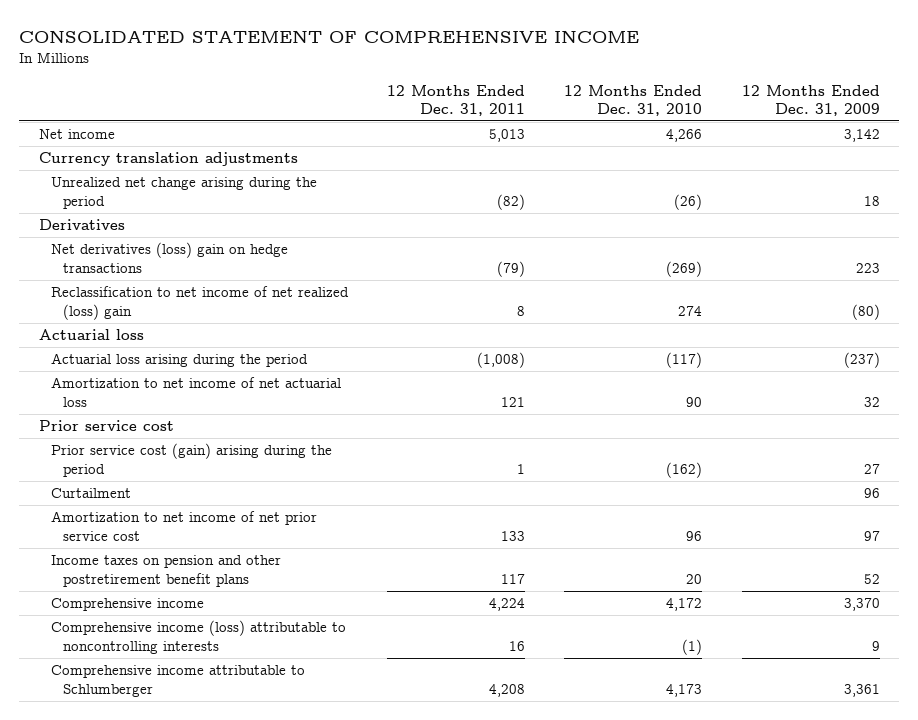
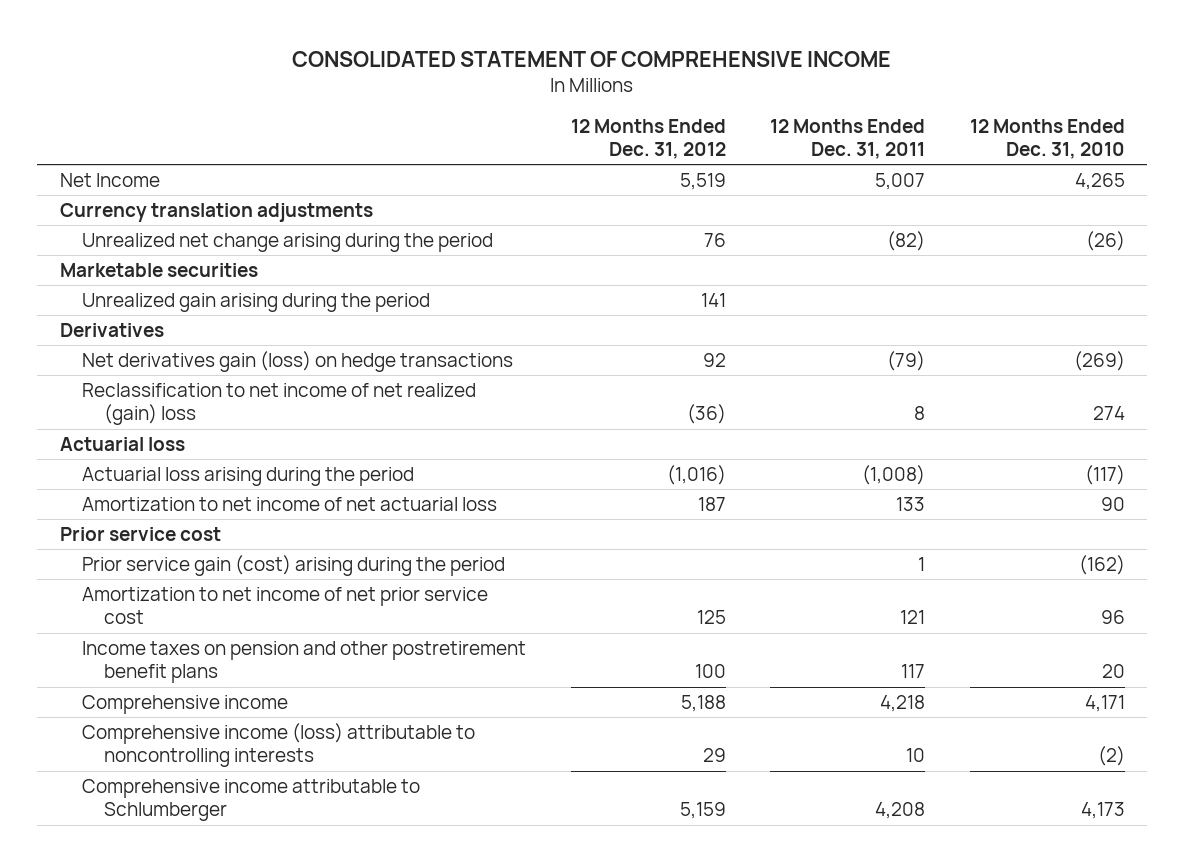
- | 12 Months Ended Dec. 31, 2011 | 12 Months Ended Dec. 31, 2010 | 12 Months Ended Dec. 31, 2009
+ | 12 Months Ended Dec. 31, 2012 | 12 Months Ended Dec. 31, 2011 | 12 Months Ended Dec. 31, 2010
- Net income | 5,013 | 4,266 | 3,142
+ Net Income | 5,519 | 5,007 | 4,265
+ Marketable securities
+ Unrealized gain arising during the period | 141 | |
- Net derivatives (loss) gain on hedge transactions | (79) | (269) | 223
- Reclassification to net income of net realized (loss) gain | 8 | 274 | (80)
+ Net derivatives gain (loss) on hedge transactions | 92 | (79) | (269)
+ Reclassification to net income of net realized (gain) loss | (36) | 8 | 274
- Amortization to net income of net actuarial loss | 121 | 90 | 32
+ Amortization to net income of net actuarial loss | 187 | 133 | 90
- Prior service cost (gain) arising during the period | 1 | (162) | 27
- Curtailment | | | 96
- Amortization to net income of net prior service cost | 133 | 96 | 97
+ Prior service gain (cost) arising during the period | | 1 | (162)
+ Amortization to net income of net prior service cost | 125 | 121 | 96
- Comprehensive income | 4,224 | 4,172 | 3,370
- Comprehensive income (loss) attributable to noncontrolling interests | 16 | (1) | 9
+ Comprehensive income | 5,188 | 4,218 | 4,171
+ Comprehensive income (loss) attributable to noncontrolling interests | 29 | 10 | (2)

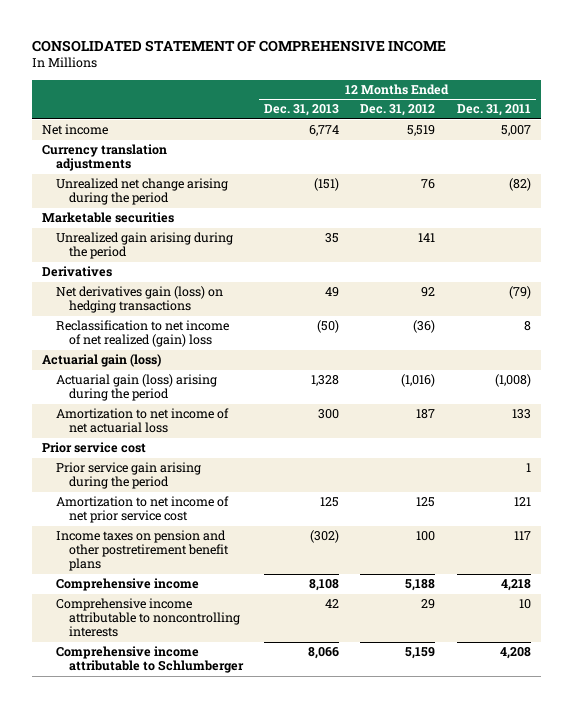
- | 12 Months Ended Dec. 31, 2012 | 12 Months Ended Dec. 31, 2011 | 12 Months Ended Dec. 31, 2010
+ | 12 Months Ended Dec. 31, 2013 | 12 Months Ended Dec. 31, 2012 | 12 Months Ended Dec. 31, 2011
- Net Income | 5,519 | 5,007 | 4,265
+ Net income | 6,774 | 5,519 | 5,007
- Net derivatives gain (loss) on hedge transactions | 92 | (79) | (269)
+ Net derivatives gain (loss) on hedging transactions | 49 | 92 | (79)
- Actuarial loss
- Actuarial loss arising during the period | (1,016) | (1,008) | (117)
+ Actuarial gain (loss)
+ Actuarial gain (loss) arising during the period | 1,328 | (1,016) | (1,008)
- Prior service gain (cost) arising during the period | | 1 | (162)
+ Prior service gain arising during the period | | | 1
- Comprehensive income (loss) attributable to noncontrolling interests | 29 | 10 | (2)
+ Comprehensive income attributable to noncontrolling interests | 42 | 29 | 10

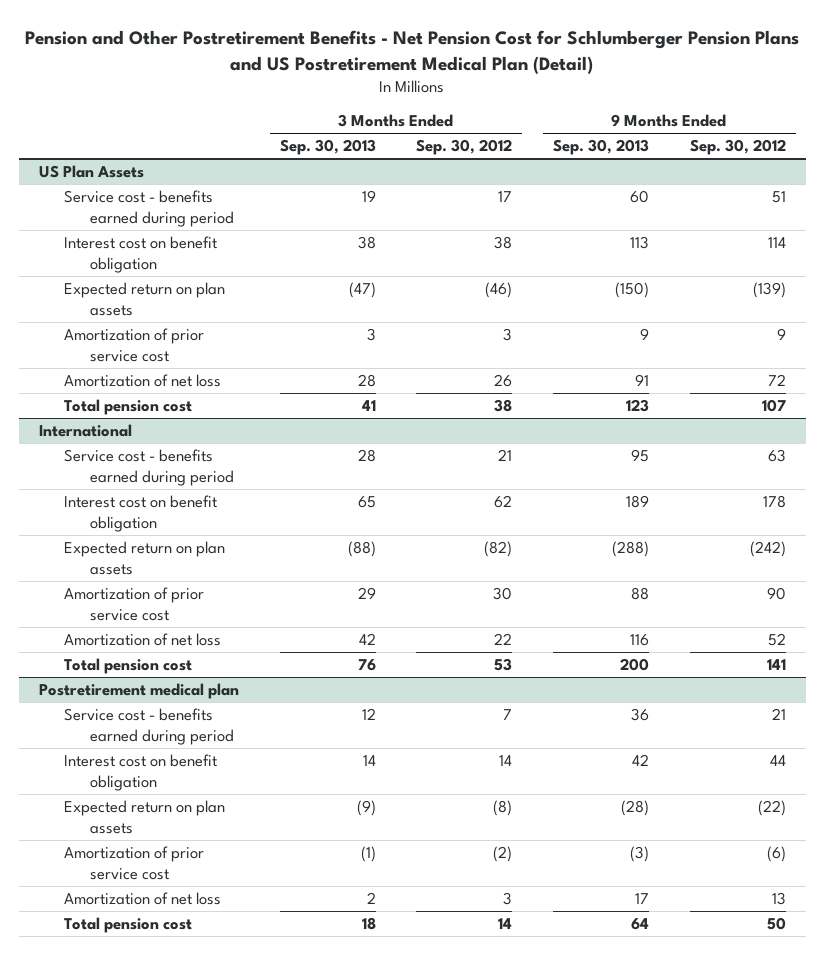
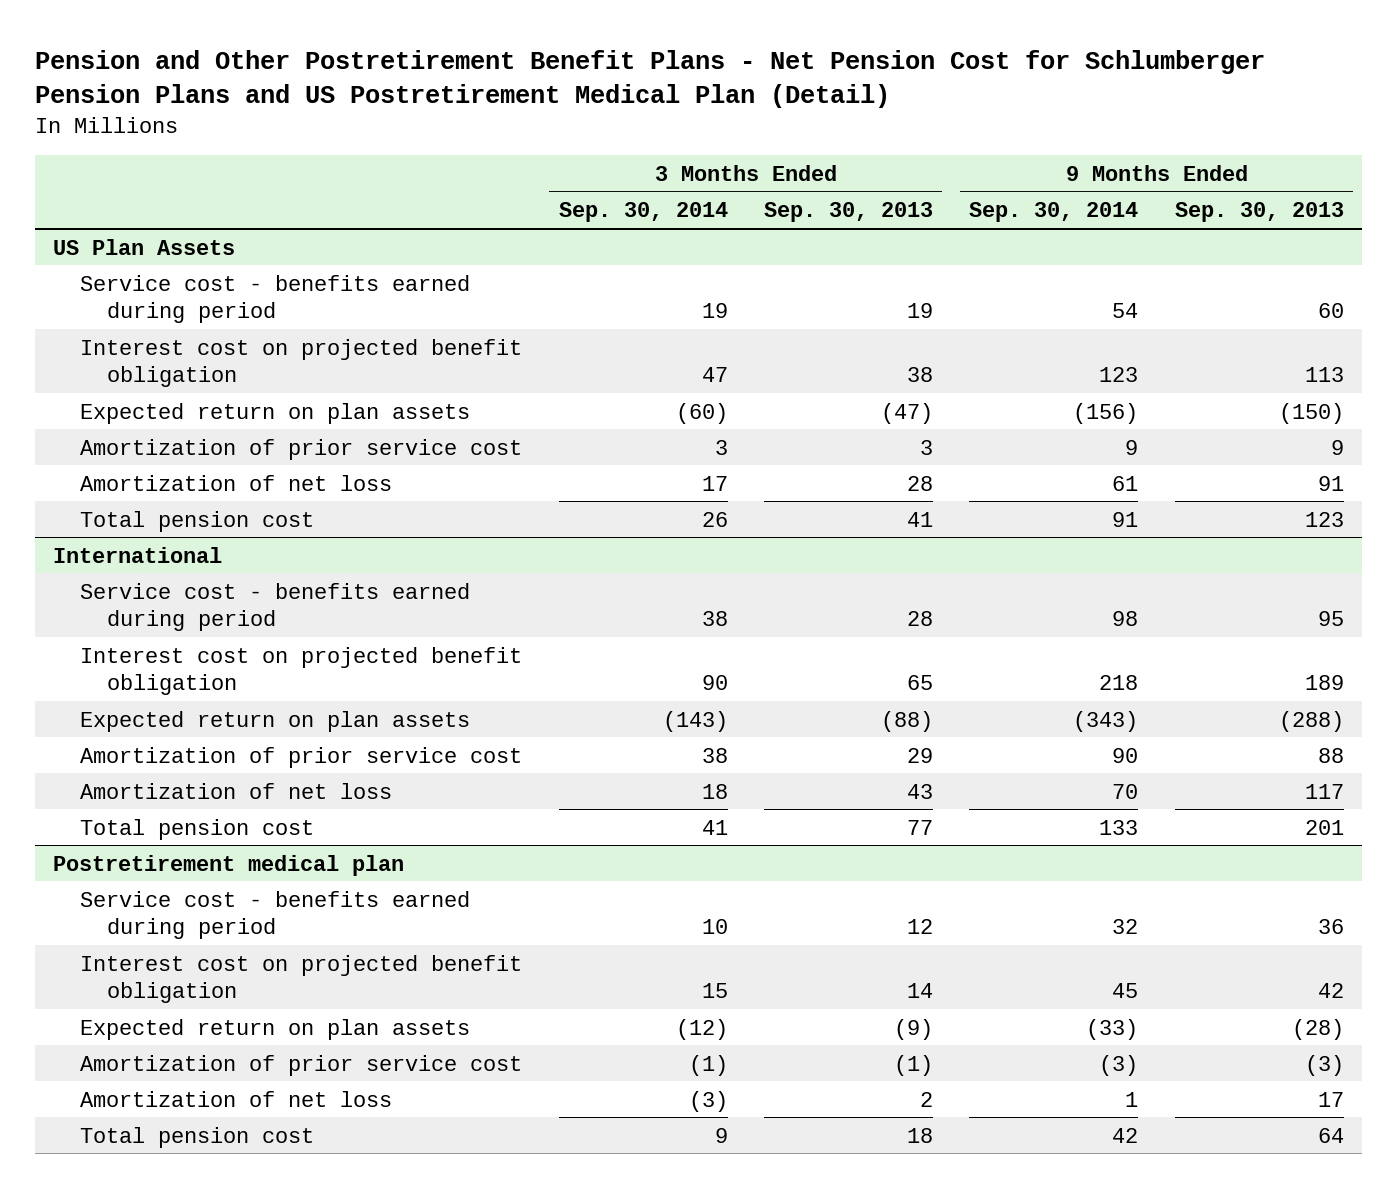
- Pension and Other Postretirement Benefits - Net Pension Cost for Schlumberger Pension Plans and US Postretirement Medical Plan (Detail)
+ Pension and Other Postretirement Benefit Plans - Net Pension Cost for Schlumberger Pension Plans and US Postretirement Medical Plan (Detail)
- | 3 Months Ended Sep. 30, 2013 | 3 Months Ended Sep. 30, 2012 | 9 Months Ended Sep. 30, 2013 | 9 Months Ended Sep. 30, 2012
+ | 3 Months Ended Sep. 30, 2014 | 3 Months Ended Sep. 30, 2013 | 9 Months Ended Sep. 30, 2014 | 9 Months Ended Sep. 30, 2013
@ US Plan Assets
- Interest cost on benefit obligation | 38 | 38 | 113 | 114
+ Interest cost on projected benefit obligation | 47 | 38 | 123 | 113
@ International
- Interest cost on benefit obligation | 65 | 62 | 189 | 178
+ Interest cost on projected benefit obligation | 90 | 65 | 218 | 189
- Amortization of net loss | 42 | 22 | 116 | 52
- Total pension cost | 76 | 53 | 200 | 141
+ Amortization of net loss | 18 | 43 | 70 | 117
+ Total pension cost | 41 | 77 | 133 | 201
@ Postretirement medical plan
- Interest cost on benefit obligation | 14 | 14 | 42 | 44
+ Interest cost on projected benefit obligation | 15 | 14 | 45 | 42

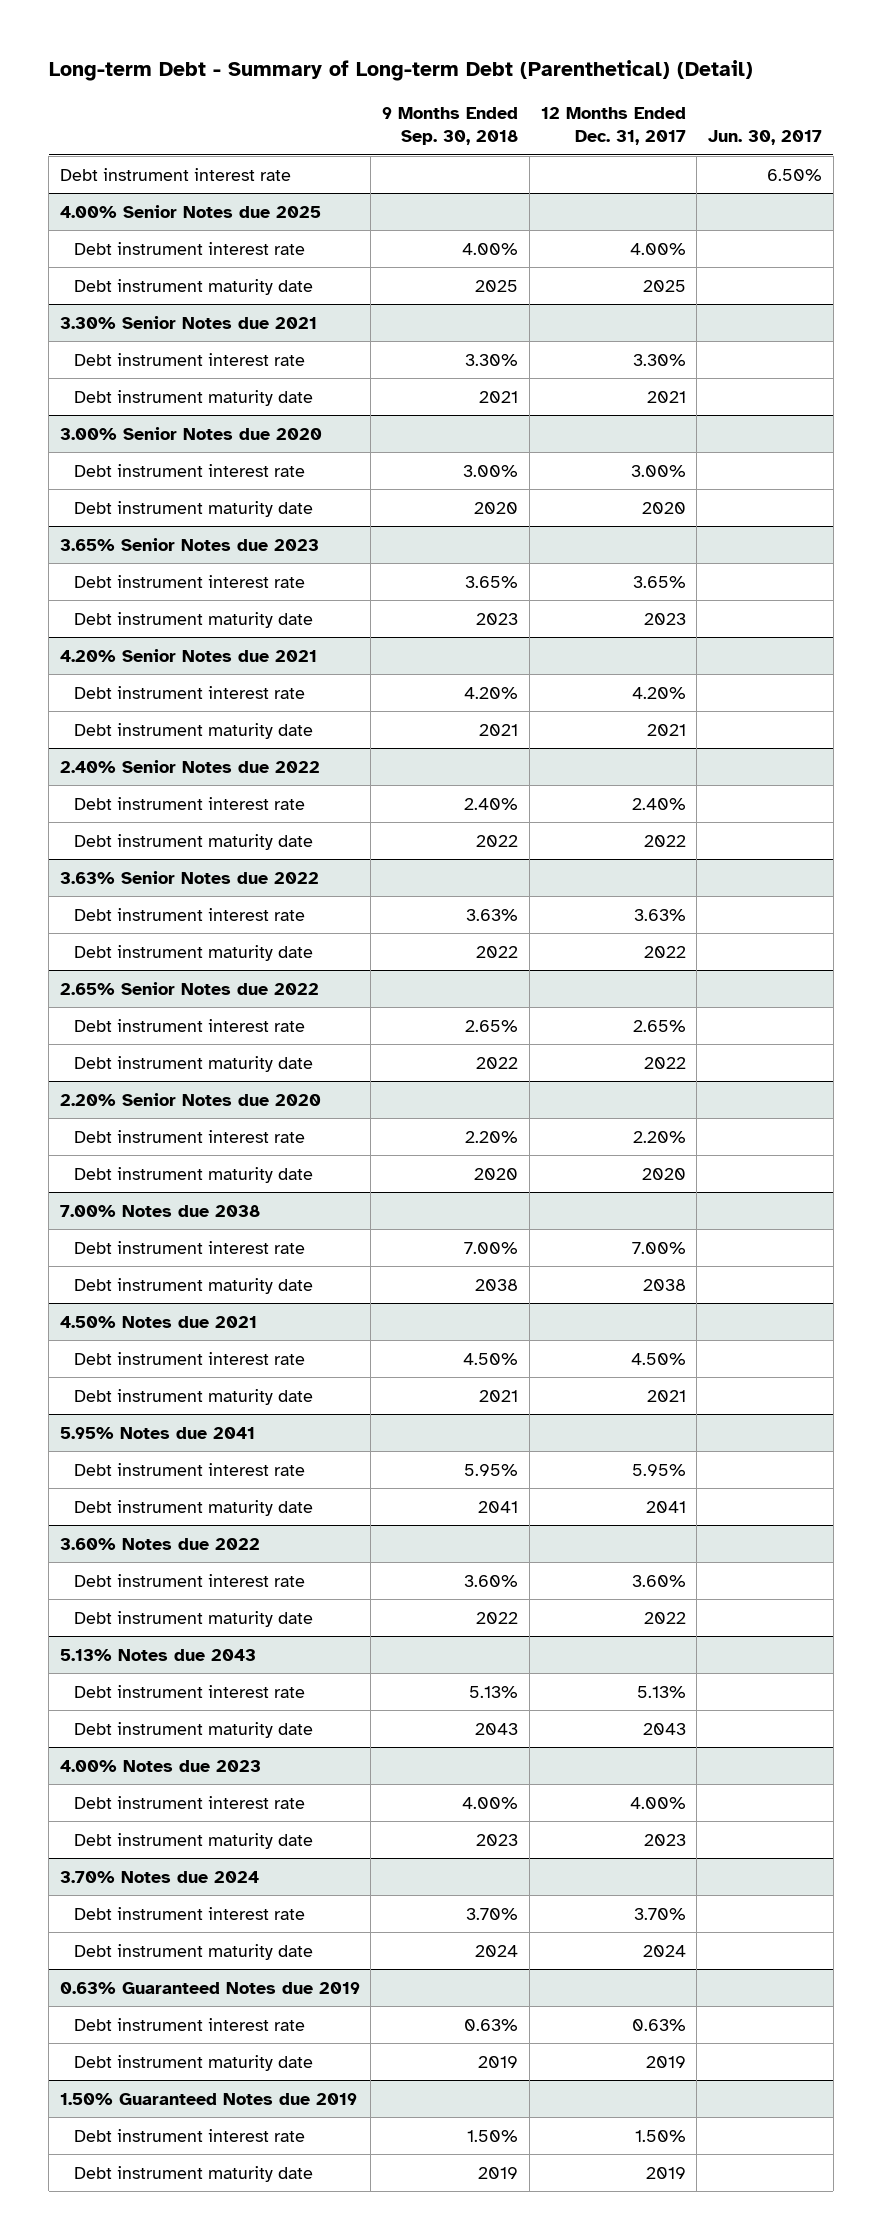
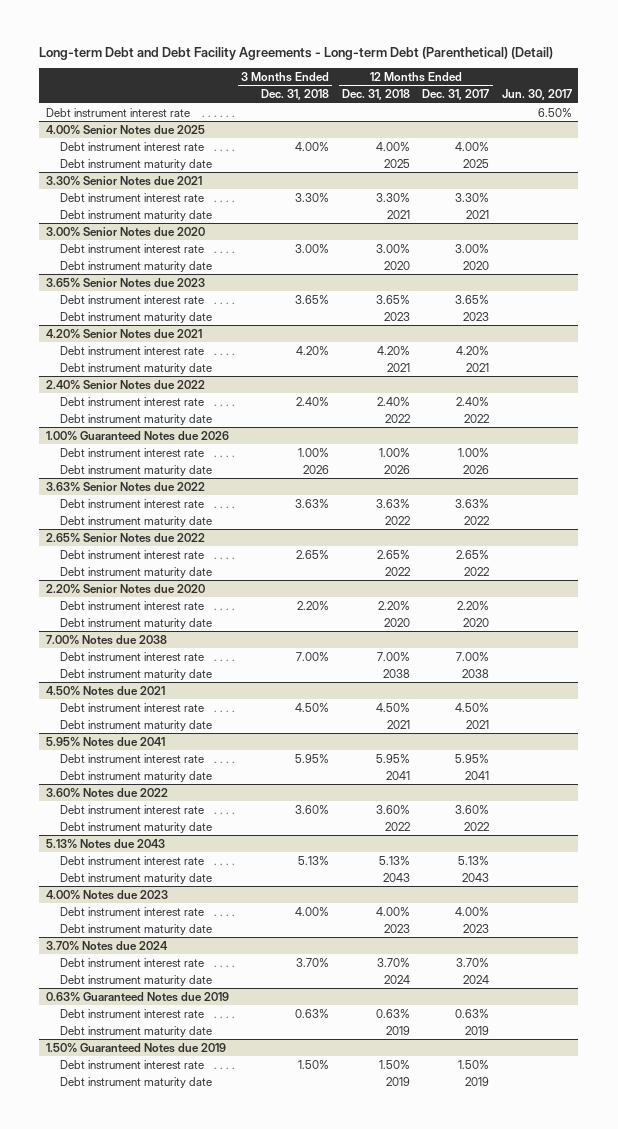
- Long-term Debt - Summary of Long-term Debt (Parenthetical) (Detail)
+ Long-term Debt and Debt Facility Agreements - Long-term Debt (Parenthetical) (Detail)
- | 9 Months Ended Sep. 30, 2018 | 12 Months Ended Dec. 31, 2017 | Jun. 30, 2017
+ | 3 Months Ended Dec. 31, 2018 | 12 Months Ended Dec. 31, 2018 | 12 Months Ended Dec. 31, 2017 | Jun. 30, 2017
+ 1.00% Guaranteed Notes due 2026
+ Debt instrument interest rate | 1.00% | 1.00% | 1.00% |
+ Debt instrument maturity date | 2026 | 2026 | 2026 |

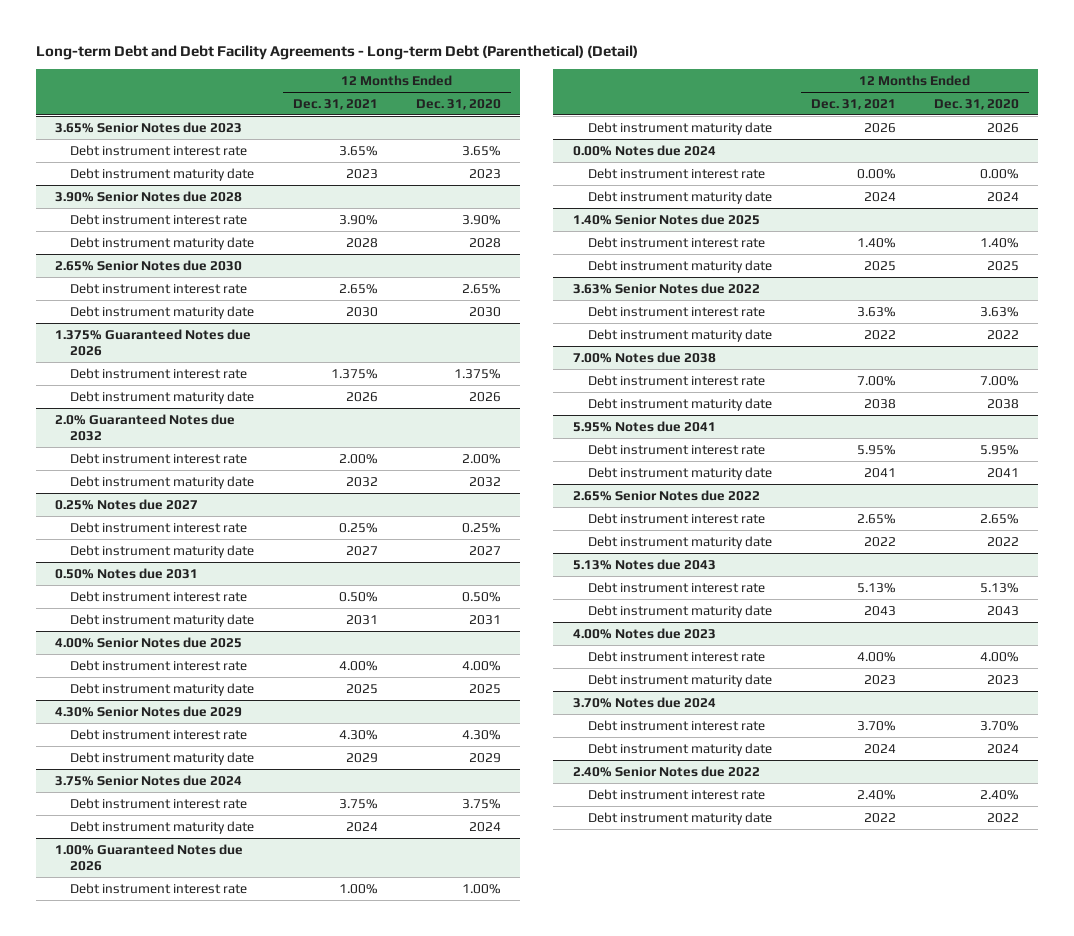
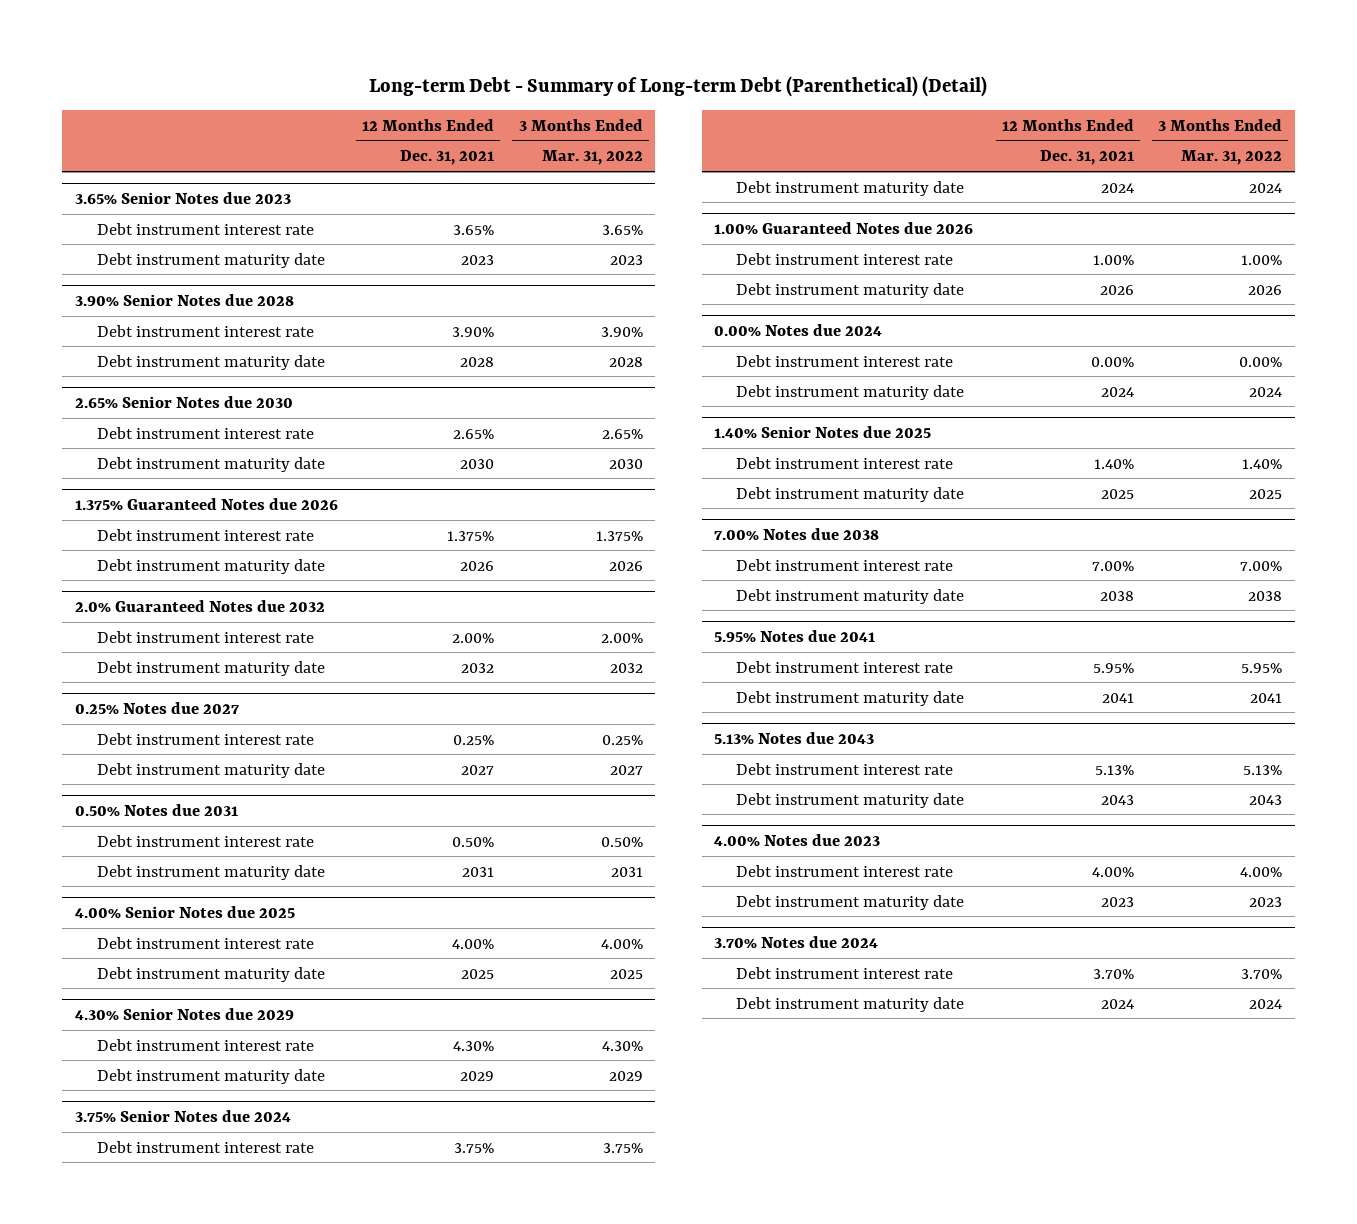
- Long-term Debt and Debt Facility Agreements - Long-term Debt (Parenthetical) (Detail)
+ Long-term Debt - Summary of Long-term Debt (Parenthetical) (Detail)
- | 12 Months Ended Dec. 31, 2021 | 12 Months Ended Dec. 31, 2020
+ | 12 Months Ended Dec. 31, 2021 | 3 Months Ended Mar. 31, 2022
- 3.63% Senior Notes due 2022
- Debt instrument interest rate | 3.63% | 3.63%
- Debt instrument maturity date | 2022 | 2022
- 2.65% Senior Notes due 2022
- Debt instrument interest rate | 2.65% | 2.65%
- Debt instrument maturity date | 2022 | 2022
- 2.40% Senior Notes due 2022
- Debt instrument interest rate | 2.40% | 2.40%
- Debt instrument maturity date | 2022 | 2022

